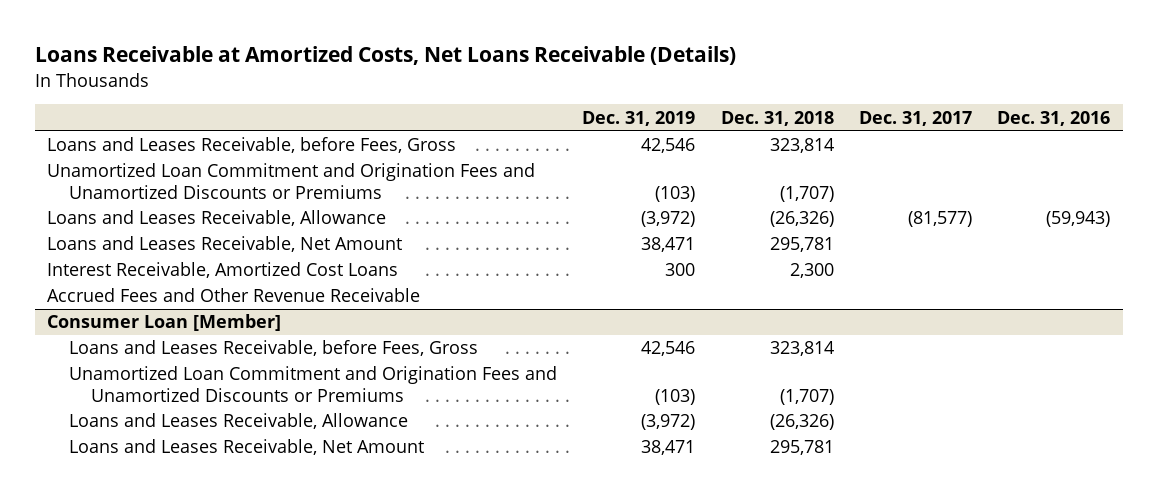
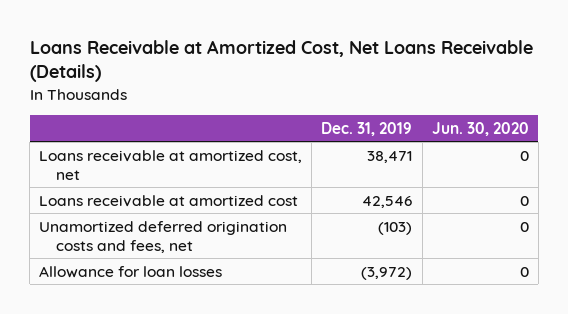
- Loans Receivable at Amortized Costs, Net Loans Receivable (Details)
+ Loans Receivable at Amortized Cost, Net Loans Receivable (Details)
- | Dec. 31, 2019 | Dec. 31, 2018 | Dec. 31, 2017 | Dec. 31, 2016
+ | Dec. 31, 2019 | Jun. 30, 2020
- Loans and Leases Receivable, before Fees, Gross | 42,546 | 323,814 | |
- Unamortized Loan Commitment and Origination Fees and Unamortized Discounts or Premiums | (103) | (1,707) | |
- Loans and Leases Receivable, Allowance | (3,972) | (26,326) | (81,577) | (59,943)
- Loans and Leases Receivable, Net Amount | 38,471 | 295,781 | |
- Interest Receivable, Amortized Cost Loans | 300 | 2,300 | |
- Accrued Fees and Other Revenue Receivable
- Consumer Loan [Member]
- Loans and Leases Receivable, before Fees, Gross | 42,546 | 323,814 | |
- Unamortized Loan Commitment and Origination Fees and Unamortized Discounts or Premiums | (103) | (1,707) | |
- Loans and Leases Receivable, Allowance | (3,972) | (26,326) | |
- Loans and Leases Receivable, Net Amount | 38,471 | 295,781 | |
+ Loans receivable at amortized cost, net | 38,471 | 0
+ Loans receivable at amortized cost | 42,546 | 0
+ Unamortized deferred origination costs and fees, net | (103) | 0
+ Allowance for loan losses | (3,972) | 0

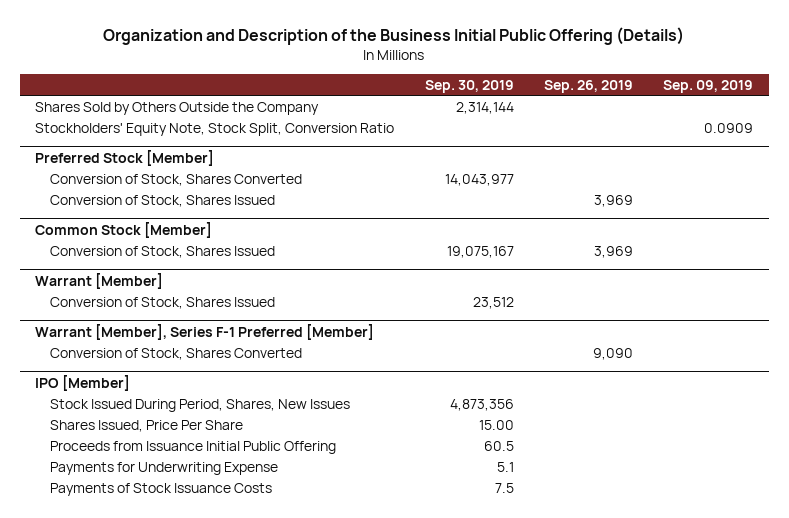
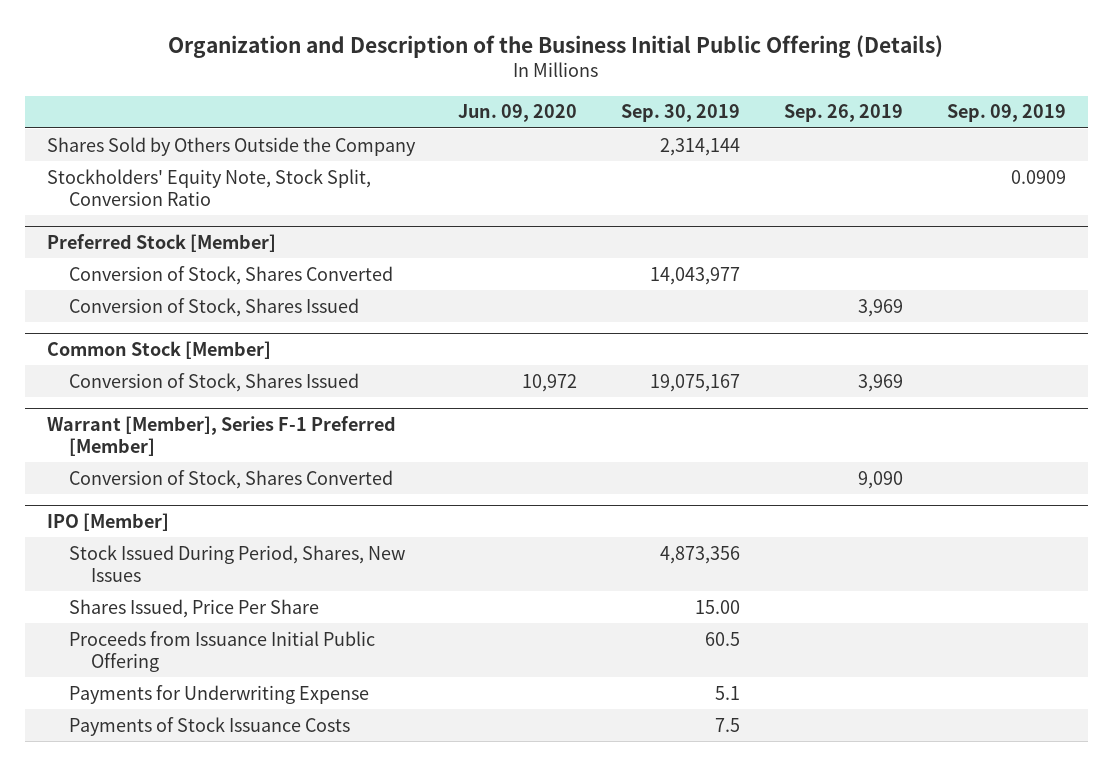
- | Sep. 30, 2019 | Sep. 26, 2019 | Sep. 09, 2019
+ | Jun. 09, 2020 | Sep. 30, 2019 | Sep. 26, 2019 | Sep. 09, 2019
- Warrant [Member]
- Conversion of Stock, Shares Issued | 23,512 | |

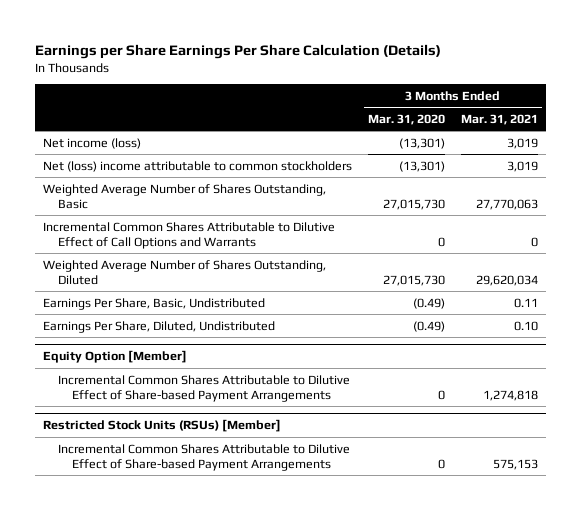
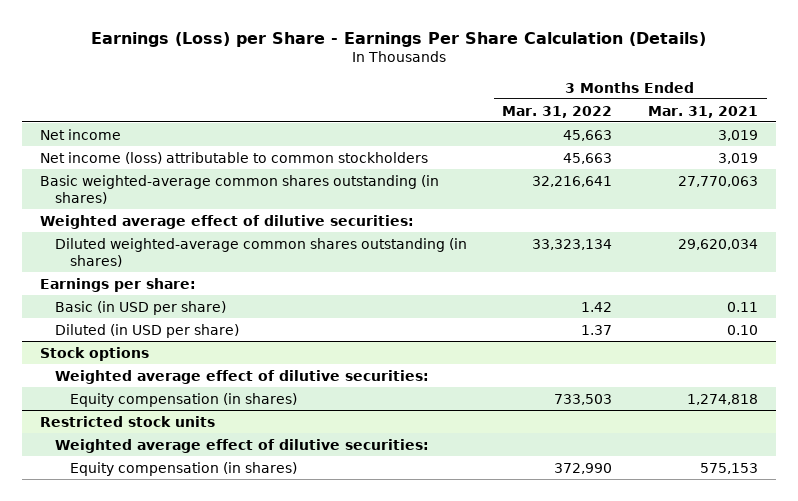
- Earnings per Share Earnings Per Share Calculation (Details)
+ Earnings (Loss) per Share - Earnings Per Share Calculation (Details)
- | 3 Months Ended Mar. 31, 2020 | 3 Months Ended Mar. 31, 2021
+ | 3 Months Ended Mar. 31, 2022 | 3 Months Ended Mar. 31, 2021
- Net income (loss) | (13,301) | 3,019
- Net (loss) income attributable to common stockholders | (13,301) | 3,019
- Weighted Average Number of Shares Outstanding, Basic | 27,015,730 | 27,770,063
- Incremental Common Shares Attributable to Dilutive Effect of Call Options and Warrants | 0 | 0
- Weighted Average Number of Shares Outstanding, Diluted | 27,015,730 | 29,620,034
- Earnings Per Share, Basic, Undistributed | (0.49) | 0.11
- Earnings Per Share, Diluted, Undistributed | (0.49) | 0.10
- Equity Option [Member]
- Incremental Common Shares Attributable to Dilutive Effect of Share-based Payment Arrangements | 0 | 1,274,818
- Restricted Stock Units (RSUs) [Member]
- Incremental Common Shares Attributable to Dilutive Effect of Share-based Payment Arrangements | 0 | 575,153
+ Net income | 45,663 | 3,019
+ Net income (loss) attributable to common stockholders | 45,663 | 3,019
+ Basic weighted-average common shares outstanding (in shares) | 32,216,641 | 27,770,063
+ Weighted average effect of dilutive securities:
+ Diluted weighted-average common shares outstanding (in shares) | 33,323,134 | 29,620,034
+ Earnings per share:
+ Basic (in USD per share) | 1.42 | 0.11
+ Diluted (in USD per share) | 1.37 | 0.10
+ Stock options
+ Weighted average effect of dilutive securities:
+ Equity compensation (in shares) | 733,503 | 1,274,818
+ Restricted stock units
+ Weighted average effect of dilutive securities:
+ Equity compensation (in shares) | 372,990 | 575,153

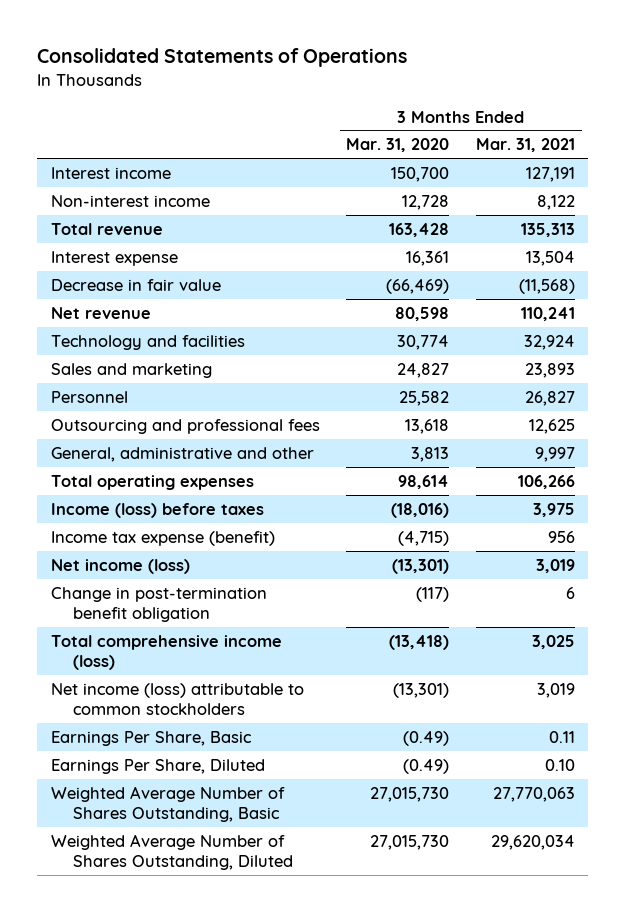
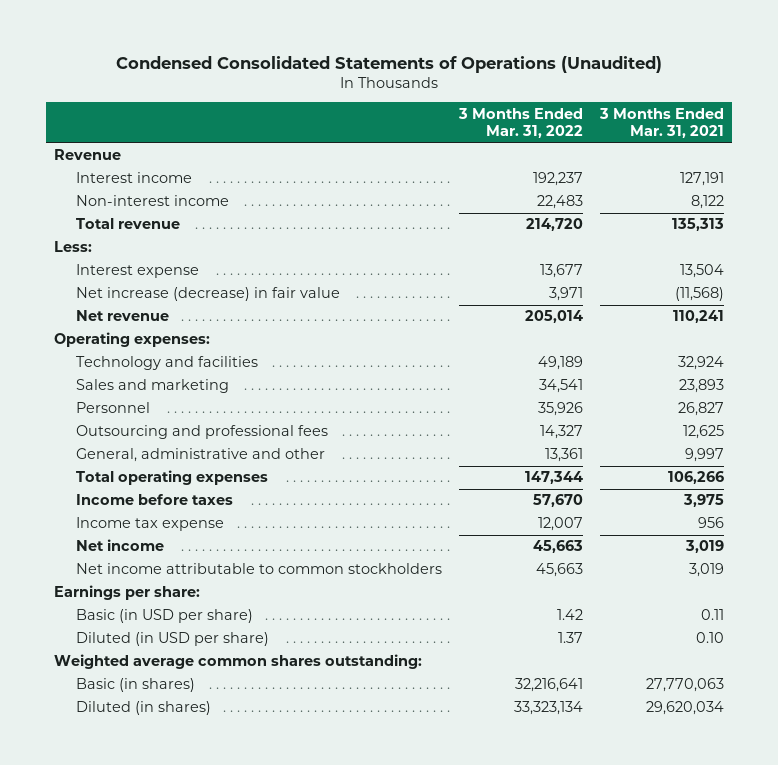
- Consolidated Statements of Operations
+ Condensed Consolidated Statements of Operations (Unaudited)
- | 3 Months Ended Mar. 31, 2020 | 3 Months Ended Mar. 31, 2021
+ | 3 Months Ended Mar. 31, 2022 | 3 Months Ended Mar. 31, 2021
+ Revenue
+ Less:
- Decrease in fair value | (66,469) | (11,568)
+ Net increase (decrease) in fair value | 3,971 | (11,568)
+ Operating expenses:
- Income (loss) before taxes | (18,016) | 3,975
- Income tax expense (benefit) | (4,715) | 956
- Net income (loss) | (13,301) | 3,019
- Change in post-termination benefit obligation | (117) | 6
- Total comprehensive income (loss) | (13,418) | 3,025
- Net income (loss) attributable to common stockholders | (13,301) | 3,019
- Earnings Per Share, Basic | (0.49) | 0.11
- Earnings Per Share, Diluted | (0.49) | 0.10
- Weighted Average Number of Shares Outstanding, Basic | 27,015,730 | 27,770,063
- Weighted Average Number of Shares Outstanding, Diluted | 27,015,730 | 29,620,034
+ Income before taxes | 57,670 | 3,975
+ Income tax expense | 12,007 | 956
+ Net income | 45,663 | 3,019
+ Net income attributable to common stockholders | 45,663 | 3,019
+ Earnings per share:
+ Basic (in USD per share) | 1.42 | 0.11
+ Diluted (in USD per share) | 1.37 | 0.10
+ Weighted average common shares outstanding:
+ Basic (in shares) | 32,216,641 | 27,770,063
+ Diluted (in shares) | 33,323,134 | 29,620,034

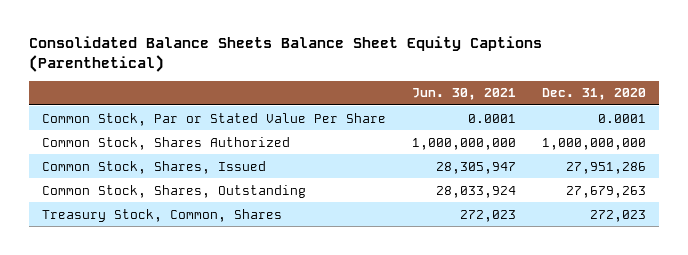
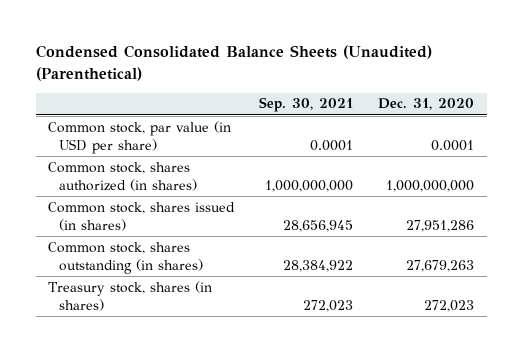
- Consolidated Balance Sheets Balance Sheet Equity Captions (Parenthetical)
+ Condensed Consolidated Balance Sheets (Unaudited) (Parenthetical)
- | Jun. 30, 2021 | Dec. 31, 2020
+ | Sep. 30, 2021 | Dec. 31, 2020
- Common Stock, Par or Stated Value Per Share | 0.0001 | 0.0001
- Common Stock, Shares Authorized | 1,000,000,000 | 1,000,000,000
- Common Stock, Shares, Issued | 28,305,947 | 27,951,286
- Common Stock, Shares, Outstanding | 28,033,924 | 27,679,263
- Treasury Stock, Common, Shares | 272,023 | 272,023
+ Common stock, par value (in USD per share) | 0.0001 | 0.0001
+ Common stock, shares authorized (in shares) | 1,000,000,000 | 1,000,000,000
+ Common stock, shares issued (in shares) | 28,656,945 | 27,951,286
+ Common stock, shares outstanding (in shares) | 28,384,922 | 27,679,263
+ Treasury stock, shares (in shares) | 272,023 | 272,023

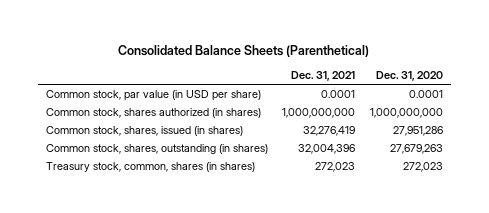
- Condensed Consolidated Balance Sheets (Unaudited) (Parenthetical)
+ Consolidated Balance Sheets (Parenthetical)
- | Sep. 30, 2021 | Dec. 31, 2020
+ | Dec. 31, 2021 | Dec. 31, 2020
- Common stock, shares issued (in shares) | 28,656,945 | 27,951,286
- Common stock, shares outstanding (in shares) | 28,384,922 | 27,679,263
- Treasury stock, shares (in shares) | 272,023 | 272,023
+ Common stock, shares, issued (in shares) | 32,276,419 | 27,951,286
+ Common stock, shares, outstanding (in shares) | 32,004,396 | 27,679,263
+ Treasury stock, common, shares (in shares) | 272,023 | 272,023

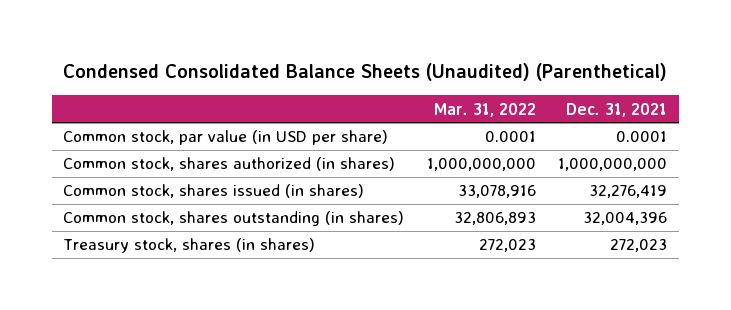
- Consolidated Balance Sheets (Parenthetical)
+ Condensed Consolidated Balance Sheets (Unaudited) (Parenthetical)
- | Dec. 31, 2021 | Dec. 31, 2020
+ | Mar. 31, 2022 | Dec. 31, 2021
- Common stock, shares, issued (in shares) | 32,276,419 | 27,951,286
- Common stock, shares, outstanding (in shares) | 32,004,396 | 27,679,263
- Treasury stock, common, shares (in shares) | 272,023 | 272,023
+ Common stock, shares issued (in shares) | 33,078,916 | 32,276,419
+ Common stock, shares outstanding (in shares) | 32,806,893 | 32,004,396
+ Treasury stock, shares (in shares) | 272,023 | 272,023

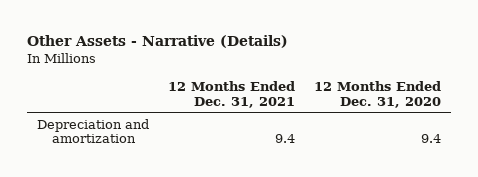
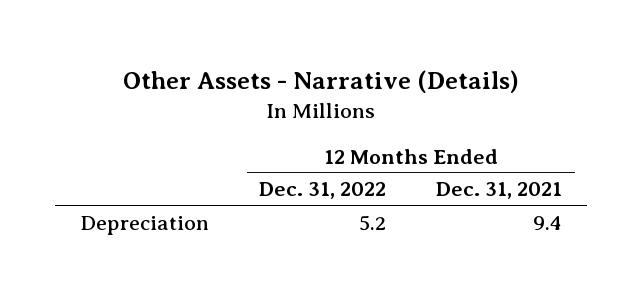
- | 12 Months Ended Dec. 31, 2021 | 12 Months Ended Dec. 31, 2020
+ | 12 Months Ended Dec. 31, 2022 | 12 Months Ended Dec. 31, 2021
- Depreciation and amortization | 9.4 | 9.4
+ Depreciation | 5.2 | 9.4

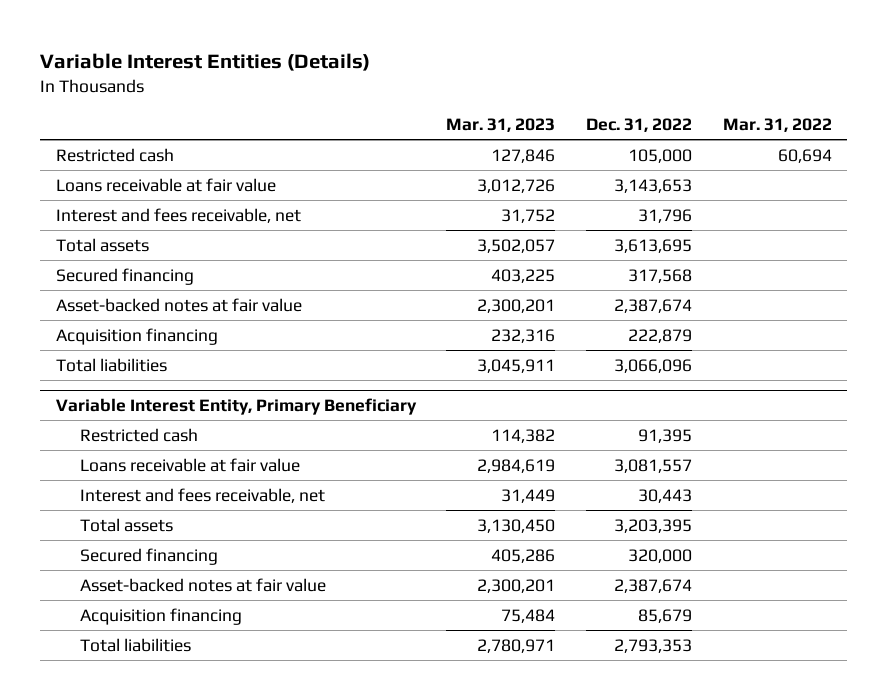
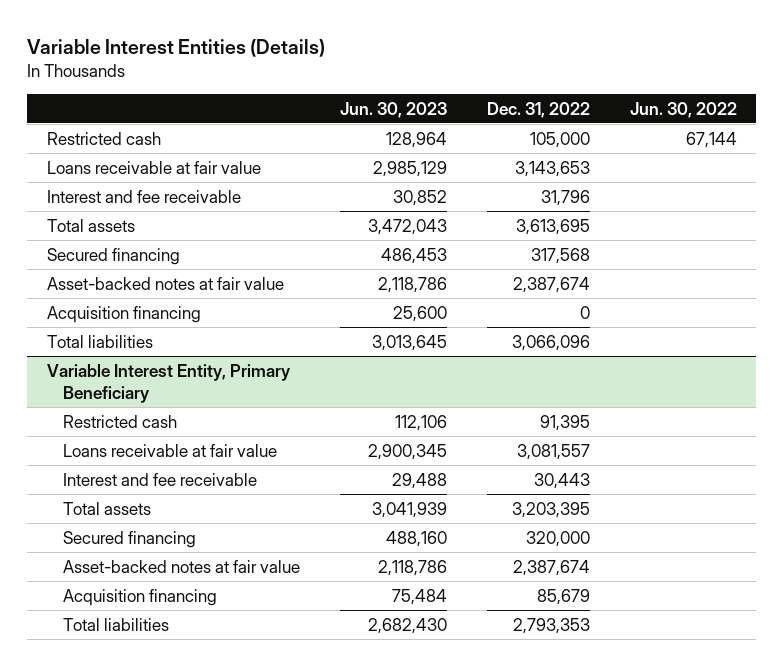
- | Mar. 31, 2023 | Dec. 31, 2022 | Mar. 31, 2022
+ | Jun. 30, 2023 | Dec. 31, 2022 | Jun. 30, 2022
- Interest and fees receivable, net | 31,752 | 31,796 |
+ Interest and fee receivable | 30,852 | 31,796 |
- Acquisition financing | 232,316 | 222,879 |
+ Acquisition financing | 25,600 | 0 |
@ Variable Interest Entity, Primary Beneficiary
- Interest and fees receivable, net | 31,449 | 30,443 |
+ Interest and fee receivable | 29,488 | 30,443 |

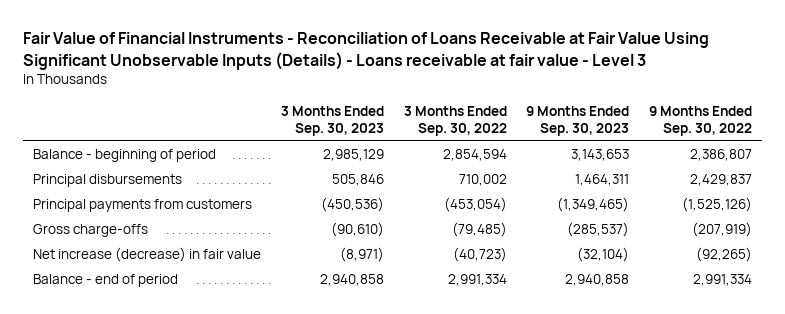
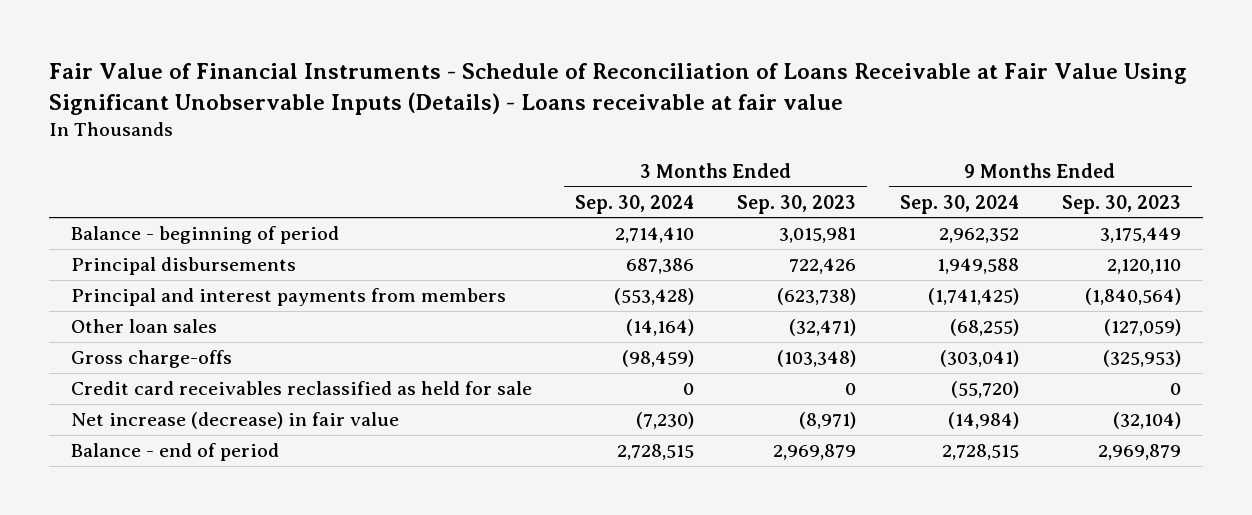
- Fair Value of Financial Instruments - Reconciliation of Loans Receivable at Fair Value Using Significant Unobservable Inputs (Details) - Loans receivable at fair value - Level 3
+ Fair Value of Financial Instruments - Schedule of Reconciliation of Loans Receivable at Fair Value Using Significant Unobservable Inputs (Details) - Loans receivable at fair value
- | 3 Months Ended Sep. 30, 2023 | 3 Months Ended Sep. 30, 2022 | 9 Months Ended Sep. 30, 2023 | 9 Months Ended Sep. 30, 2022
+ | 3 Months Ended Sep. 30, 2024 | 3 Months Ended Sep. 30, 2023 | 9 Months Ended Sep. 30, 2024 | 9 Months Ended Sep. 30, 2023
- Balance - beginning of period | 2,985,129 | 2,854,594 | 3,143,653 | 2,386,807
- Principal disbursements | 505,846 | 710,002 | 1,464,311 | 2,429,837
- Principal payments from customers | (450,536) | (453,054) | (1,349,465) | (1,525,126)
- Gross charge-offs | (90,610) | (79,485) | (285,537) | (207,919)
+ Balance - beginning of period | 2,714,410 | 3,015,981 | 2,962,352 | 3,175,449
+ Principal disbursements | 687,386 | 722,426 | 1,949,588 | 2,120,110
+ Principal and interest payments from members | (553,428) | (623,738) | (1,741,425) | (1,840,564)
+ Other loan sales | (14,164) | (32,471) | (68,255) | (127,059)
+ Gross charge-offs | (98,459) | (103,348) | (303,041) | (325,953)
+ Credit card receivables reclassified as held for sale | 0 | 0 | (55,720) | 0
- Balance - end of period | 2,940,858 | 2,991,334 | 2,940,858 | 2,991,334
+ Balance - end of period | 2,728,515 | 2,969,879 | 2,728,515 | 2,969,879

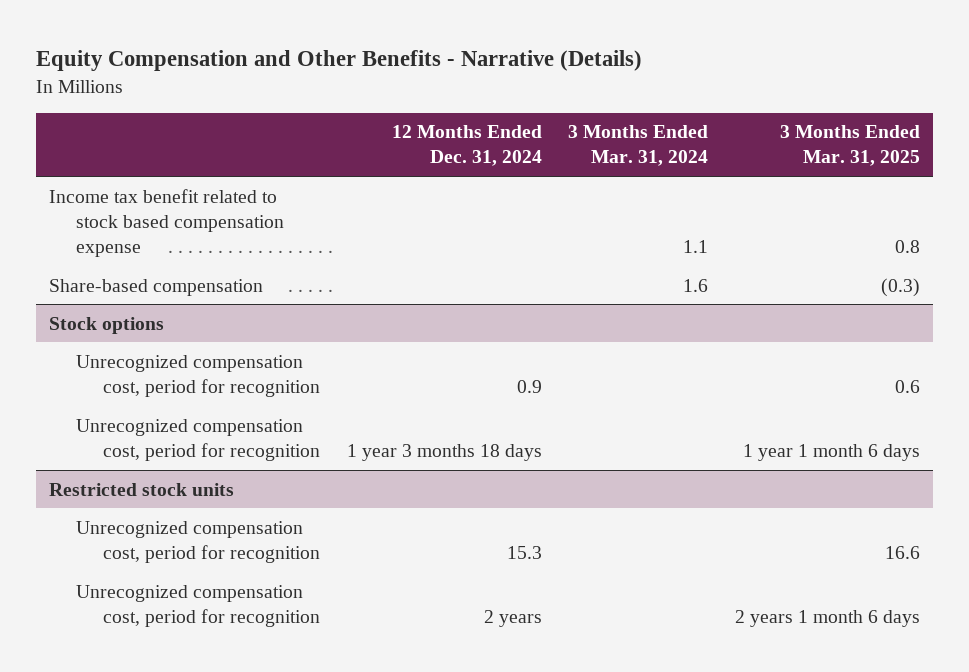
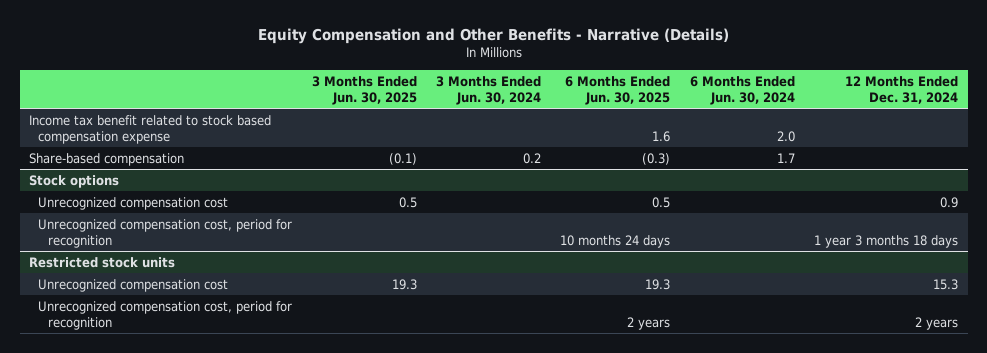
- | 12 Months Ended Dec. 31, 2024 | 3 Months Ended Mar. 31, 2024 | 3 Months Ended Mar. 31, 2025
+ | 3 Months Ended Jun. 30, 2025 | 3 Months Ended Jun. 30, 2024 | 6 Months Ended Jun. 30, 2025 | 6 Months Ended Jun. 30, 2024 | 12 Months Ended Dec. 31, 2024
@ Stock options
- Unrecognized compensation cost, period for recognition | 0.9 | | 0.6
+ Unrecognized compensation cost | 0.5 | | 0.5 | | 0.9
@ Restricted stock units
- Unrecognized compensation cost, period for recognition | 15.3 | | 16.6
+ Unrecognized compensation cost | 19.3 | | 19.3 | | 15.3

